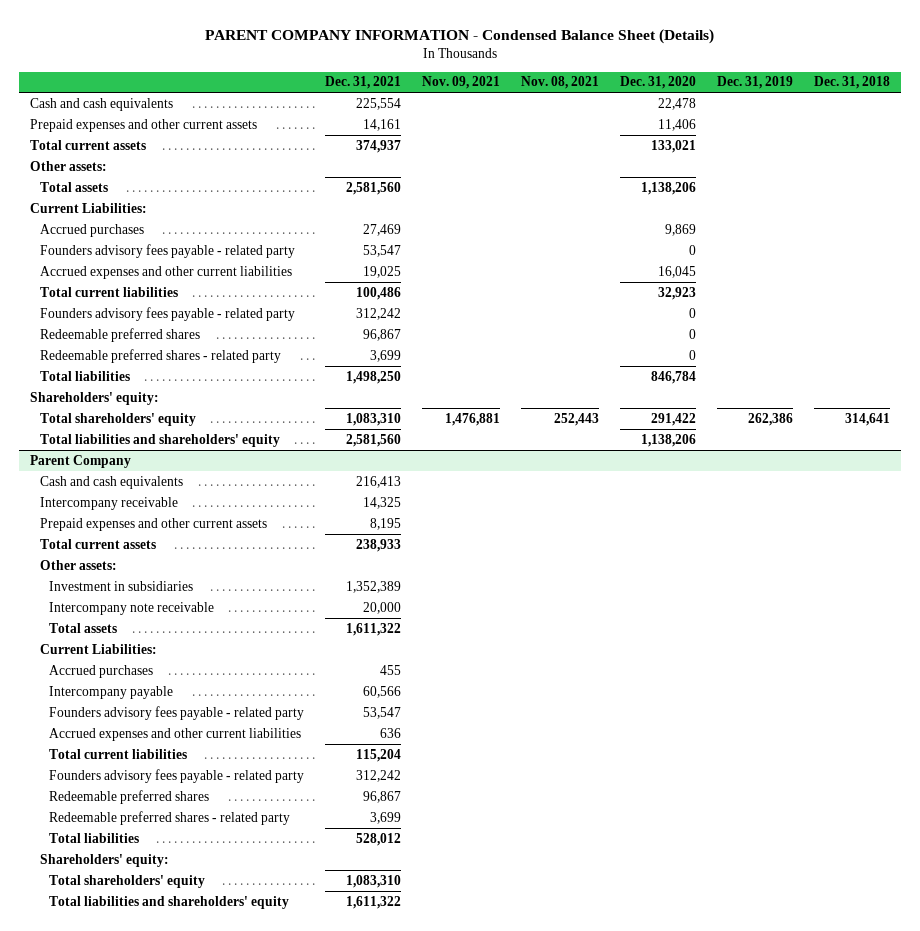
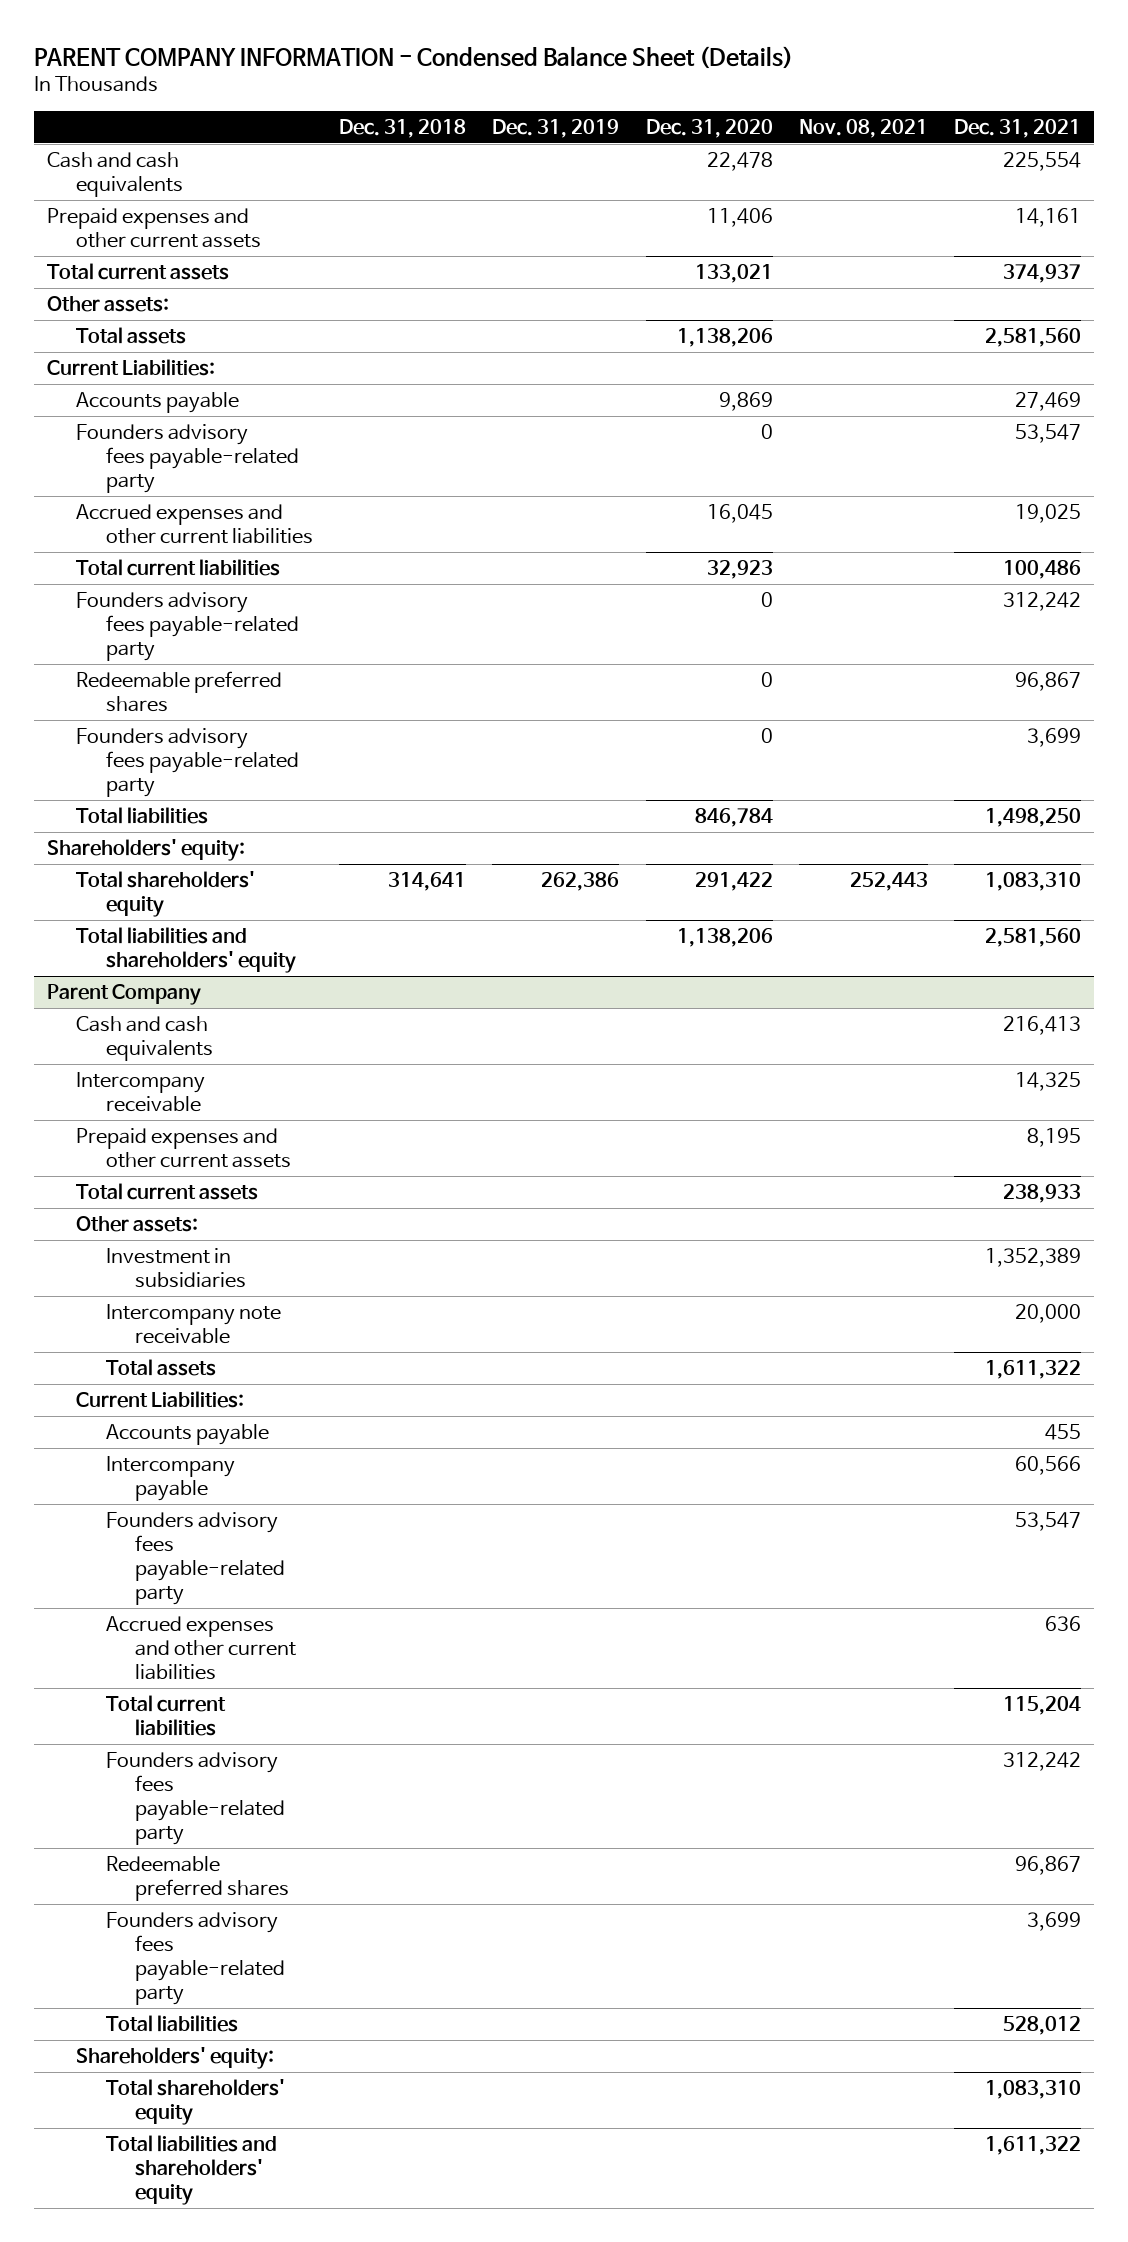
- | Dec. 31, 2021 | Nov. 09, 2021 | Nov. 08, 2021 | Dec. 31, 2020 | Dec. 31, 2019 | Dec. 31, 2018
+ | Dec. 31, 2018 | Dec. 31, 2019 | Dec. 31, 2020 | Nov. 08, 2021 | Dec. 31, 2021
- Accrued purchases | 27,469 | | | 9,869 | |
- Founders advisory fees payable - related party | 53,547 | | | 0 | |
+ Accounts payable | | | 9,869 | | 27,469
+ Founders advisory fees payable-related party | | | 0 | | 53,547
- Founders advisory fees payable - related party | 312,242 | | | 0 | |
+ Founders advisory fees payable-related party | | | 0 | | 312,242
- Redeemable preferred shares - related party | 3,699 | | | 0 | |
+ Founders advisory fees payable-related party | | | 0 | | 3,699
@ Parent Company
- Accrued purchases | 455 | | | | |
+ Accounts payable | | | | | 455
- Founders advisory fees payable - related party | 53,547 | | | | |
+ Founders advisory fees payable-related party | | | | | 53,547
- Founders advisory fees payable - related party | 312,242 | | | | |
+ Founders advisory fees payable-related party | | | | | 312,242
- Redeemable preferred shares - related party | 3,699 | | | | |
+ Founders advisory fees payable-related party | | | | | 3,699

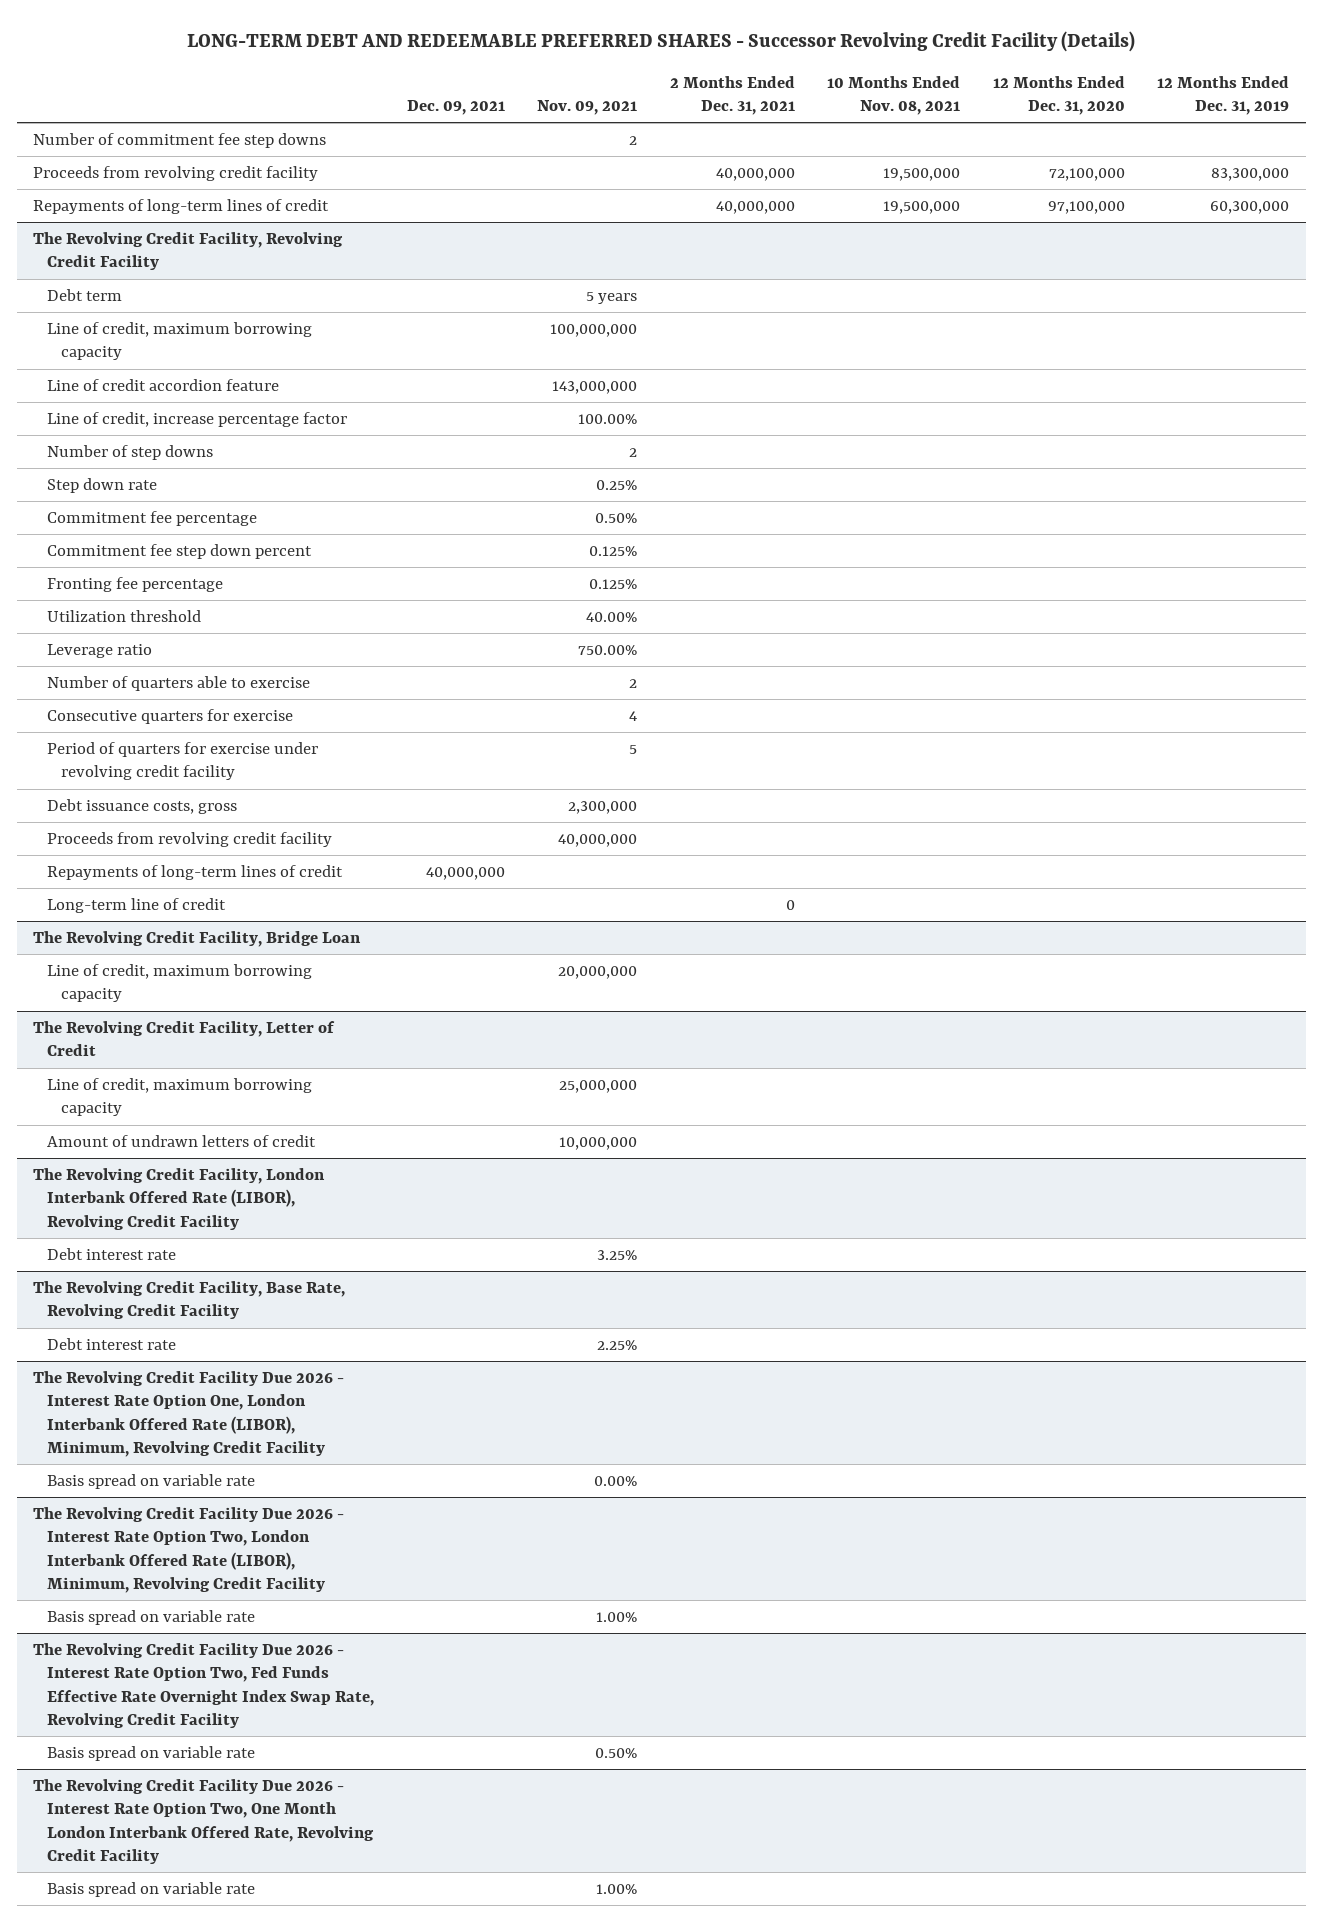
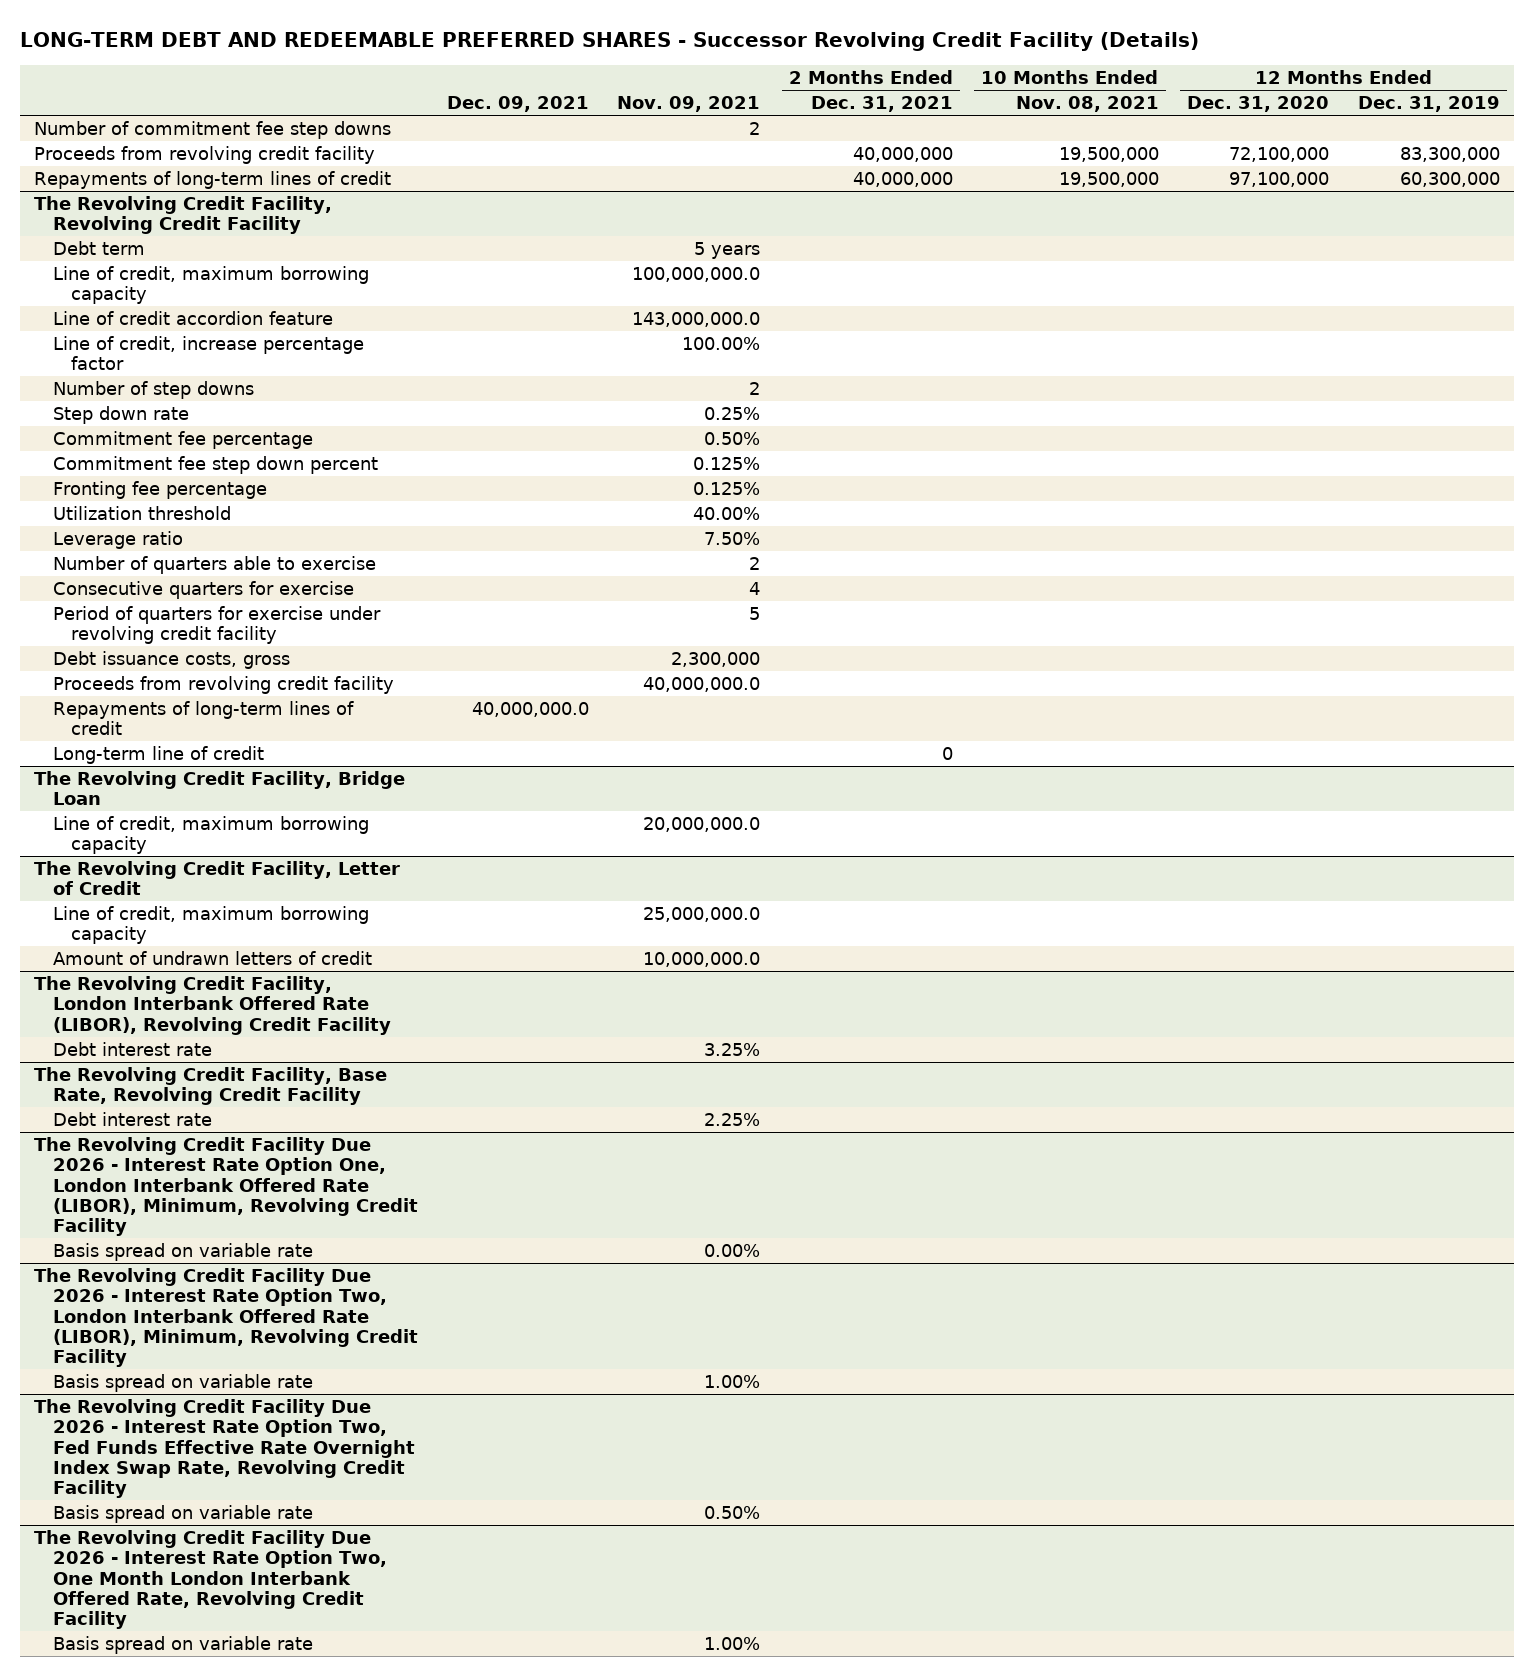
@ The Revolving Credit Facility, Revolving Credit Facility
- Line of credit, maximum borrowing capacity | | 100,000,000 | | | |
- Line of credit accordion feature | | 143,000,000 | | | |
+ Line of credit, maximum borrowing capacity | | 100,000,000.0 | | | |
+ Line of credit accordion feature | | 143,000,000.0 | | | |
- Leverage ratio | | 750.00% | | | |
+ Leverage ratio | | 7.50% | | | |
- Proceeds from revolving credit facility | | 40,000,000 | | | |
- Repayments of long-term lines of credit | 40,000,000 | | | | |
+ Proceeds from revolving credit facility | | 40,000,000.0 | | | |
+ Repayments of long-term lines of credit | 40,000,000.0 | | | | |
@ The Revolving Credit Facility, Bridge Loan
- Line of credit, maximum borrowing capacity | | 20,000,000 | | | |
+ Line of credit, maximum borrowing capacity | | 20,000,000.0 | | | |
@ The Revolving Credit Facility, Letter of Credit
- Line of credit, maximum borrowing capacity | | 25,000,000 | | | |
- Amount of undrawn letters of credit | | 10,000,000 | | | |
+ Line of credit, maximum borrowing capacity | | 25,000,000.0 | | | |
+ Amount of undrawn letters of credit | | 10,000,000.0 | | | |

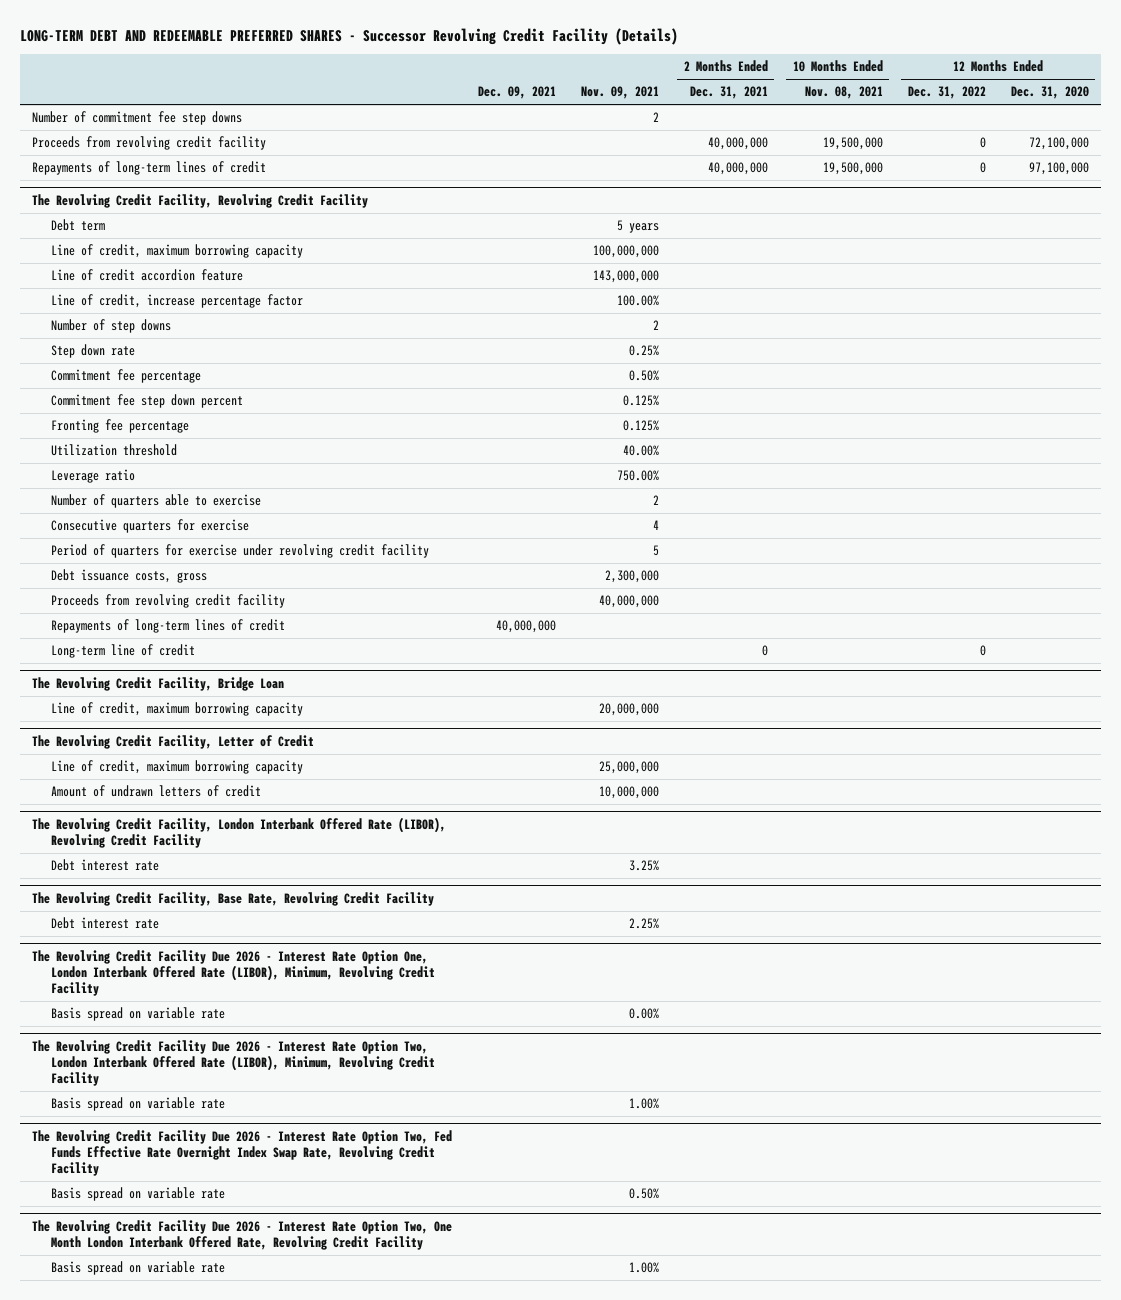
- | Dec. 09, 2021 | Nov. 09, 2021 | 2 Months Ended Dec. 31, 2021 | 10 Months Ended Nov. 08, 2021 | 12 Months Ended Dec. 31, 2020 | 12 Months Ended Dec. 31, 2019
+ | Dec. 09, 2021 | Nov. 09, 2021 | 2 Months Ended Dec. 31, 2021 | 10 Months Ended Nov. 08, 2021 | 12 Months Ended Dec. 31, 2022 | 12 Months Ended Dec. 31, 2020
@ The Revolving Credit Facility, Revolving Credit Facility
- Line of credit, maximum borrowing capacity | | 100,000,000.0 | | | |
- Line of credit accordion feature | | 143,000,000.0 | | | |
+ Line of credit, maximum borrowing capacity | | 100,000,000 | | | |
+ Line of credit accordion feature | | 143,000,000 | | | |
- Leverage ratio | | 7.50% | | | |
+ Leverage ratio | | 750.00% | | | |
- Proceeds from revolving credit facility | | 40,000,000.0 | | | |
- Repayments of long-term lines of credit | 40,000,000.0 | | | | |
+ Proceeds from revolving credit facility | | 40,000,000 | | | |
+ Repayments of long-term lines of credit | 40,000,000 | | | | |
@ The Revolving Credit Facility, Bridge Loan
- Line of credit, maximum borrowing capacity | | 20,000,000.0 | | | |
+ Line of credit, maximum borrowing capacity | | 20,000,000 | | | |
@ The Revolving Credit Facility, Letter of Credit
- Line of credit, maximum borrowing capacity | | 25,000,000.0 | | | |
- Amount of undrawn letters of credit | | 10,000,000.0 | | | |
+ Line of credit, maximum borrowing capacity | | 25,000,000 | | | |
+ Amount of undrawn letters of credit | | 10,000,000 | | | |

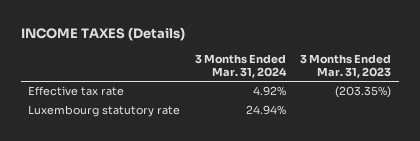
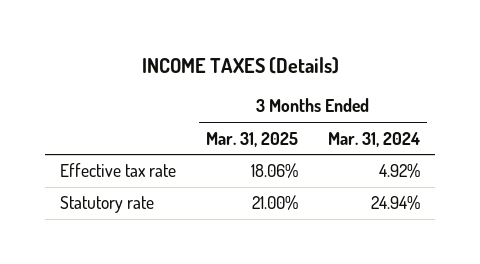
- | 3 Months Ended Mar. 31, 2024 | 3 Months Ended Mar. 31, 2023
+ | 3 Months Ended Mar. 31, 2025 | 3 Months Ended Mar. 31, 2024
- Luxembourg statutory rate | 24.94% |
+ Statutory rate | 21.00% | 24.94%

